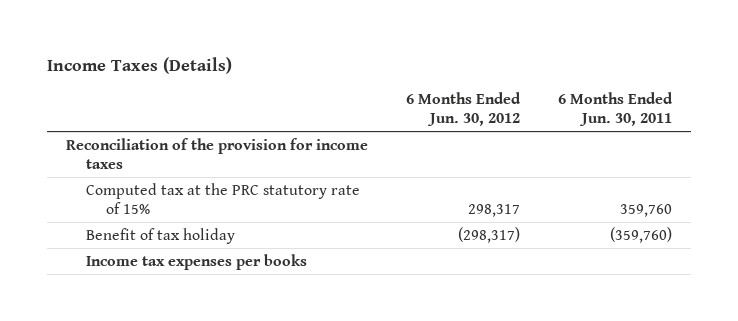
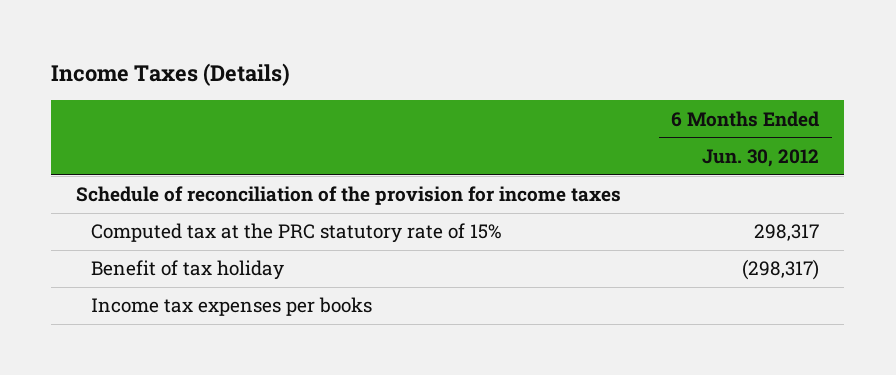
- | 6 Months Ended Jun. 30, 2012 | 6 Months Ended Jun. 30, 2011
+ | 6 Months Ended Jun. 30, 2012
- Reconciliation of the provision for income taxes
+ Schedule of reconciliation of the provision for income taxes

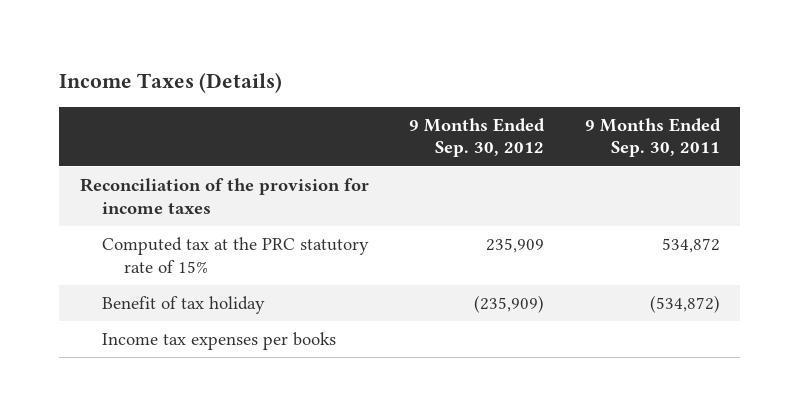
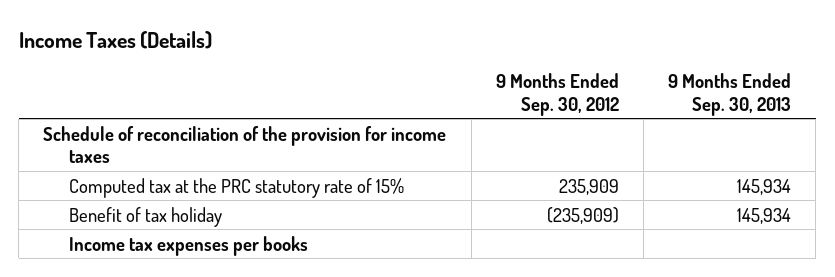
- | 9 Months Ended Sep. 30, 2012 | 9 Months Ended Sep. 30, 2011
+ | 9 Months Ended Sep. 30, 2012 | 9 Months Ended Sep. 30, 2013
- Reconciliation of the provision for income taxes
+ Schedule of reconciliation of the provision for income taxes

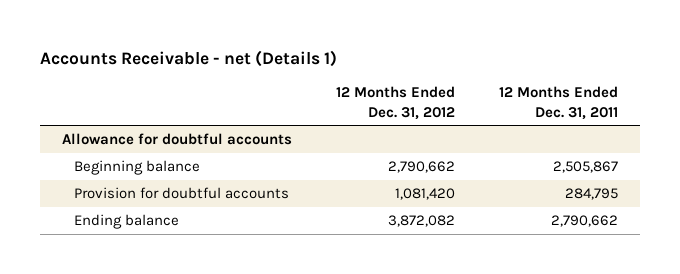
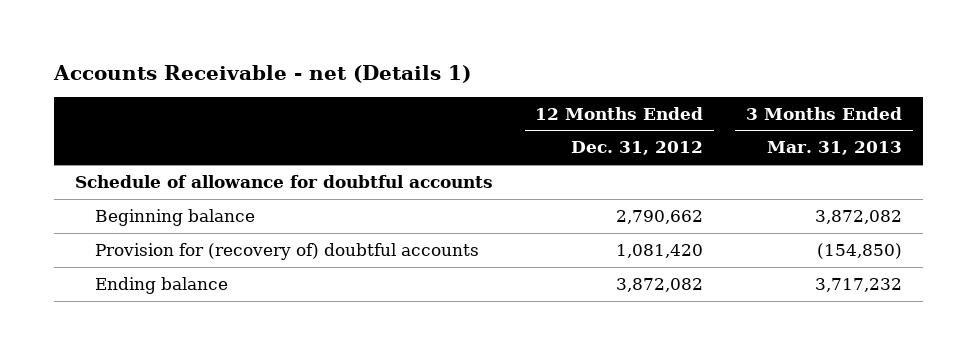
- | 12 Months Ended Dec. 31, 2012 | 12 Months Ended Dec. 31, 2011
+ | 12 Months Ended Dec. 31, 2012 | 3 Months Ended Mar. 31, 2013
- Allowance for doubtful accounts
+ Schedule of allowance for doubtful accounts
- Provision for doubtful accounts | 1,081,420 | 284,795
+ Provision for (recovery of) doubtful accounts | 1,081,420 | (154,850)

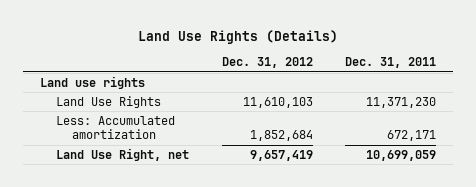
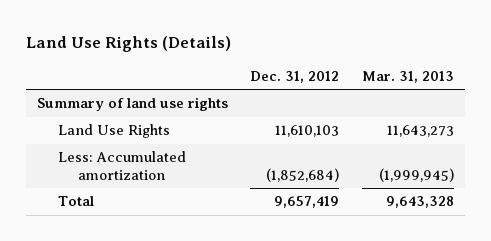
- | Dec. 31, 2012 | Dec. 31, 2011
+ | Dec. 31, 2012 | Mar. 31, 2013
- Land use rights
+ Summary of land use rights
- Less: Accumulated amortization | 1,852,684 | 672,171
- Land Use Right, net | 9,657,419 | 10,699,059
+ Less: Accumulated amortization | (1,852,684) | (1,999,945)
+ Total | 9,657,419 | 9,643,328

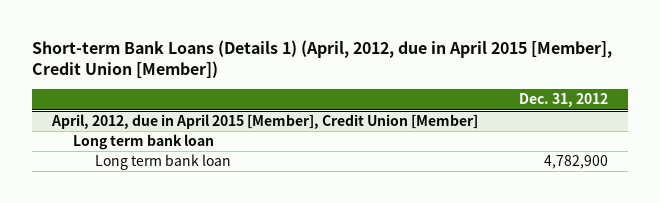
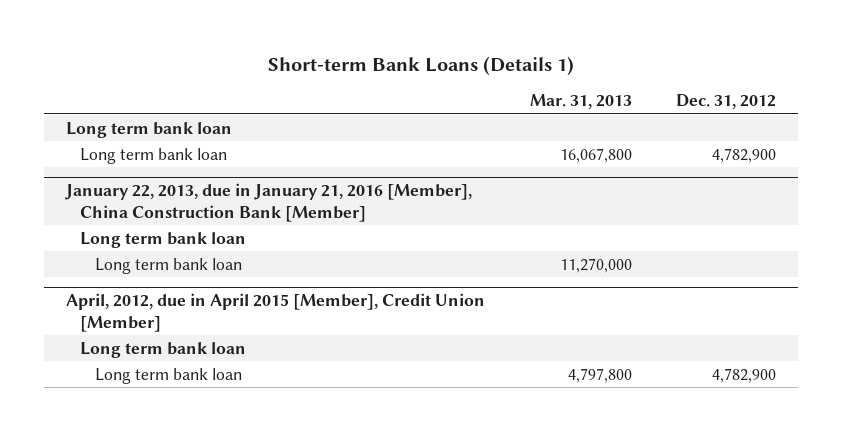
- Short-term Bank Loans (Details 1) (April, 2012, due in April 2015 [Member], Credit Union [Member])
+ Short-term Bank Loans (Details 1)
- | Dec. 31, 2012
+ | Mar. 31, 2013 | Dec. 31, 2012
+ Long term bank loan
+ Long term bank loan | 16,067,800 | 4,782,900
+ January 22, 2013, due in January 21, 2016 [Member], China Construction Bank [Member]
+ Long term bank loan
+ Long term bank loan | 11,270,000 |

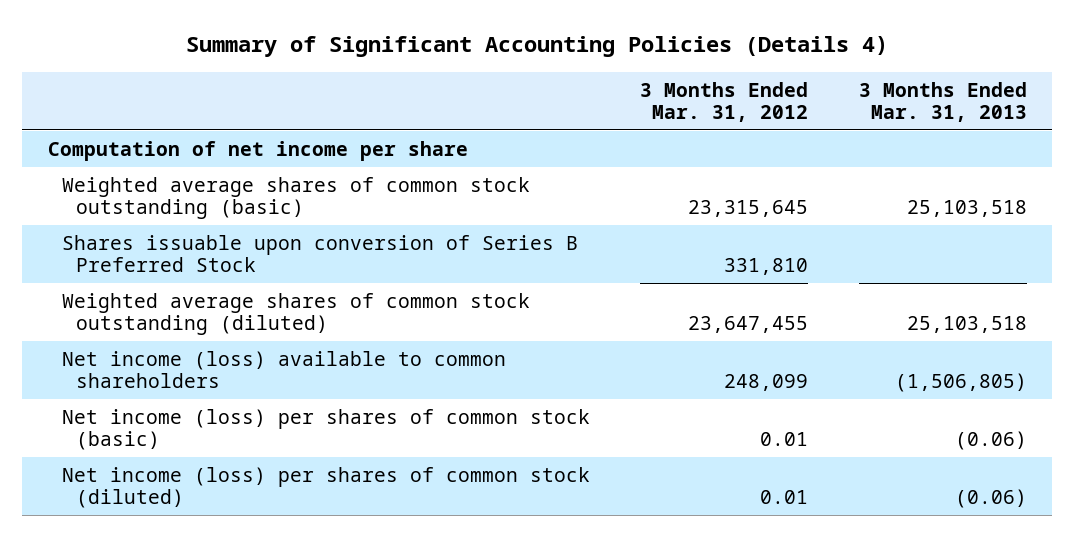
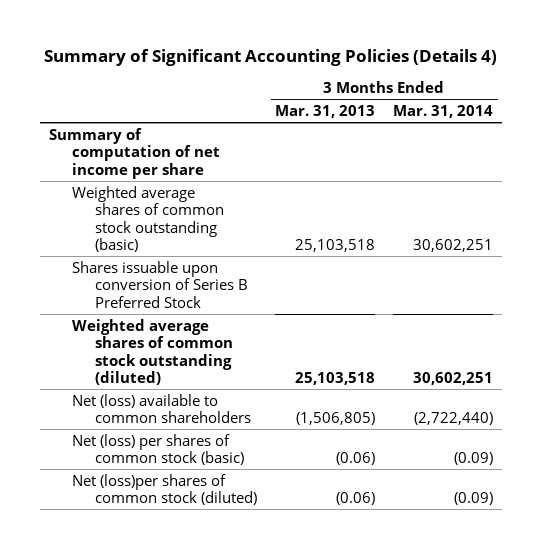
- | 3 Months Ended Mar. 31, 2012 | 3 Months Ended Mar. 31, 2013
+ | 3 Months Ended Mar. 31, 2013 | 3 Months Ended Mar. 31, 2014
- Computation of net income per share
+ Summary of computation of net income per share
- Net income (loss) available to common shareholders | 248,099 | (1,506,805)
- Net income (loss) per shares of common stock (basic) | 0.01 | (0.06)
- Net income (loss) per shares of common stock (diluted) | 0.01 | (0.06)
+ Net (loss) available to common shareholders | (1,506,805) | (2,722,440)
+ Net (loss) per shares of common stock (basic) | (0.06) | (0.09)
+ Net (loss)per shares of common stock (diluted) | (0.06) | (0.09)

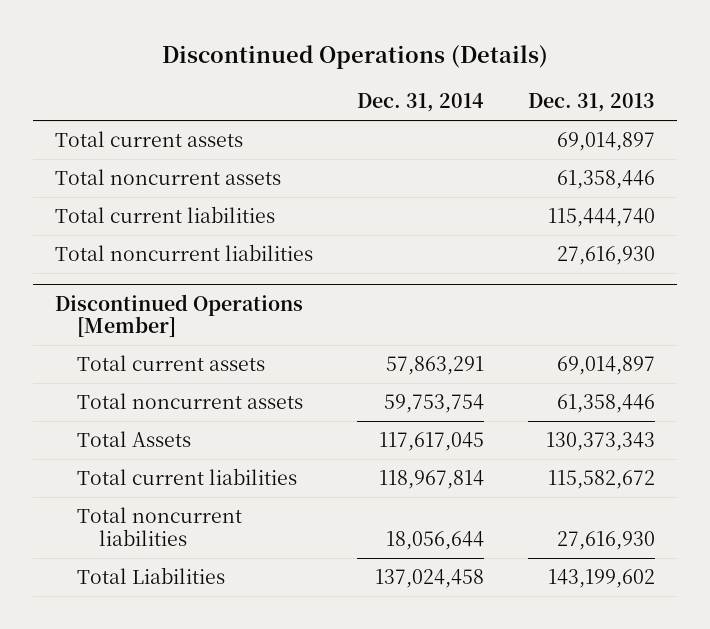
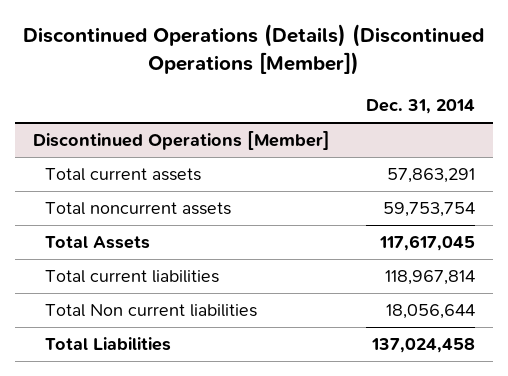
- Discontinued Operations (Details)
+ Discontinued Operations (Details) (Discontinued Operations [Member])
- | Dec. 31, 2014 | Dec. 31, 2013
+ | Dec. 31, 2014
- Total current assets | | 69,014,897
- Total noncurrent assets | | 61,358,446
- Total current liabilities | | 115,444,740
- Total noncurrent liabilities | | 27,616,930
@ Discontinued Operations [Member]
- Total noncurrent liabilities | 18,056,644 | 27,616,930
+ Total Non current liabilities | 18,056,644

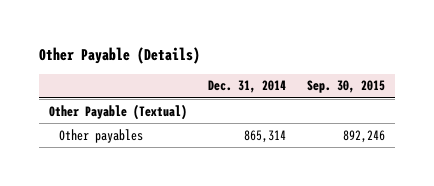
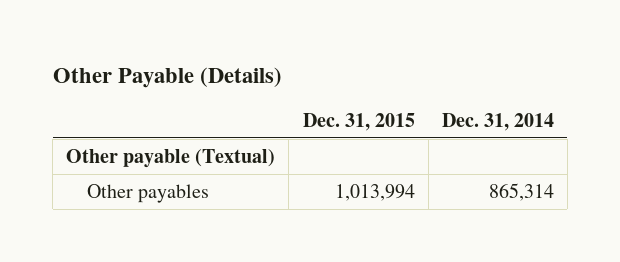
- | Dec. 31, 2014 | Sep. 30, 2015
+ | Dec. 31, 2015 | Dec. 31, 2014
- Other Payable (Textual)
+ Other payable (Textual)

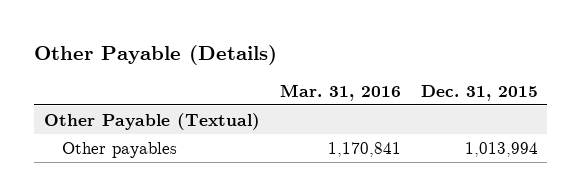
- | Dec. 31, 2015 | Dec. 31, 2014
+ | Mar. 31, 2016 | Dec. 31, 2015
- Other payable (Textual)
+ Other Payable (Textual)

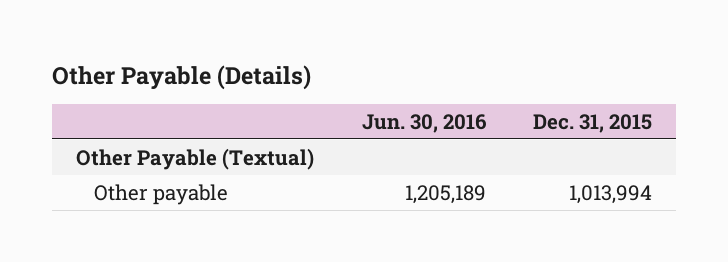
- | Mar. 31, 2016 | Dec. 31, 2015
+ | Jun. 30, 2016 | Dec. 31, 2015
- Other payables | 1,170,841 | 1,013,994
+ Other payable | 1,205,189 | 1,013,994

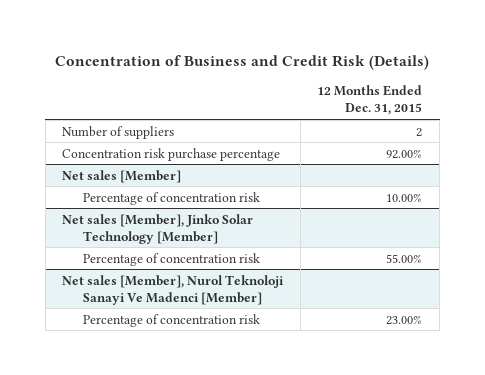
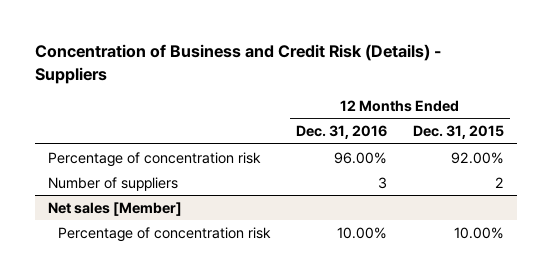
- Concentration of Business and Credit Risk (Details)
+ Concentration of Business and Credit Risk (Details) - Suppliers
- | 12 Months Ended Dec. 31, 2015
+ | 12 Months Ended Dec. 31, 2016 | 12 Months Ended Dec. 31, 2015
+ Percentage of concentration risk | 96.00% | 92.00%
- Concentration risk purchase percentage | 92.00%
- Net sales [Member], Jinko Solar Technology [Member]
- Percentage of concentration risk | 55.00%
- Net sales [Member], Nurol Teknoloji Sanayi Ve Madenci [Member]
- Percentage of concentration risk | 23.00%

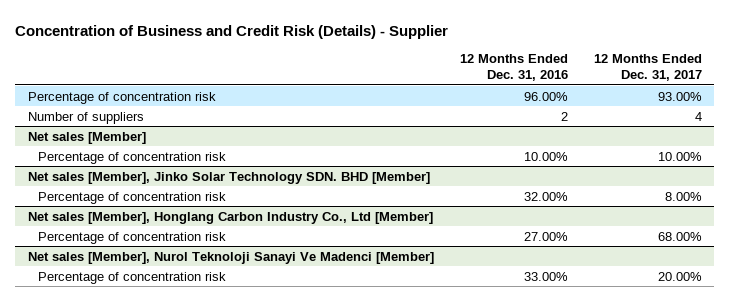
- Concentration of Business and Credit Risk (Details) - Suppliers
+ Concentration of Business and Credit Risk (Details) - Supplier
- | 12 Months Ended Dec. 31, 2016 | 12 Months Ended Dec. 31, 2015
+ | 12 Months Ended Dec. 31, 2016 | 12 Months Ended Dec. 31, 2017
- Number of suppliers | 3 | 2
+ Number of suppliers | 2 | 4
+ Net sales [Member], Jinko Solar Technology SDN. BHD [Member]
+ Percentage of concentration risk | 32.00% | 8.00%
+ Net sales [Member], Honglang Carbon Industry Co., Ltd [Member]
+ Percentage of concentration risk | 27.00% | 68.00%
+ Net sales [Member], Nurol Teknoloji Sanayi Ve Madenci [Member]
+ Percentage of concentration risk | 33.00% | 20.00%

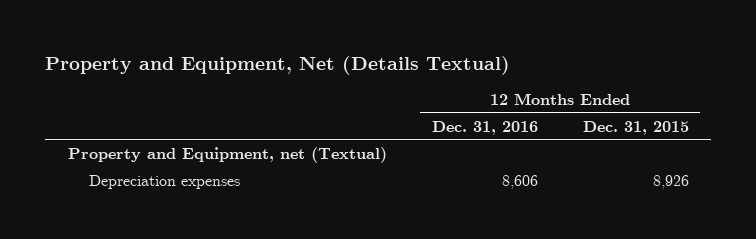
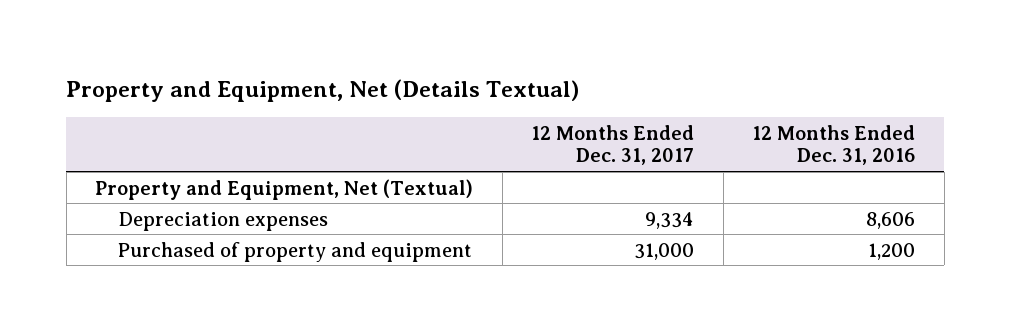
- | 12 Months Ended Dec. 31, 2016 | 12 Months Ended Dec. 31, 2015
+ | 12 Months Ended Dec. 31, 2017 | 12 Months Ended Dec. 31, 2016
- Property and Equipment, net (Textual)
+ Property and Equipment, Net (Textual)
+ Purchased of property and equipment | 31,000 | 1,200

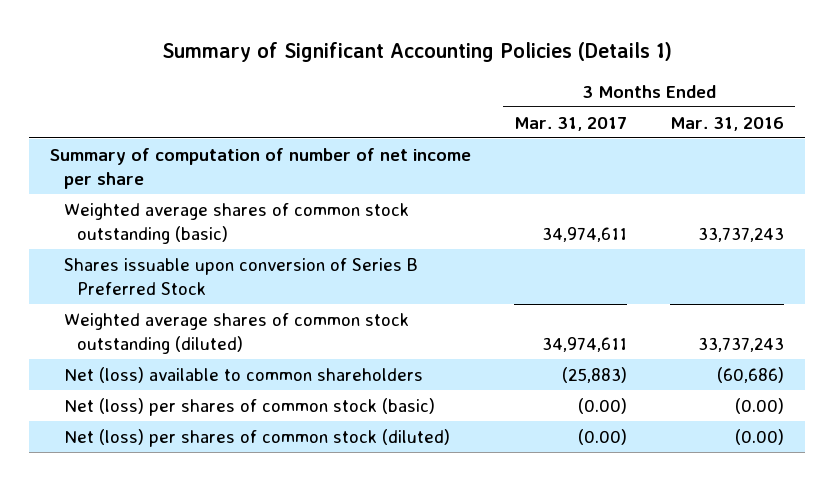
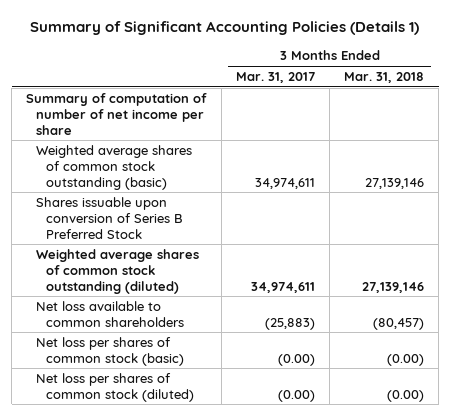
- | 3 Months Ended Mar. 31, 2017 | 3 Months Ended Mar. 31, 2016
+ | 3 Months Ended Mar. 31, 2017 | 3 Months Ended Mar. 31, 2018
- Net (loss) available to common shareholders | (25,883) | (60,686)
- Net (loss) per shares of common stock (basic) | (0.00) | (0.00)
- Net (loss) per shares of common stock (diluted) | (0.00) | (0.00)
+ Net loss available to common shareholders | (25,883) | (80,457)
+ Net loss per shares of common stock (basic) | (0.00) | (0.00)
+ Net loss per shares of common stock (diluted) | (0.00) | (0.00)

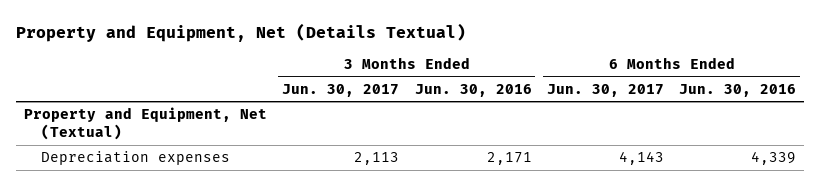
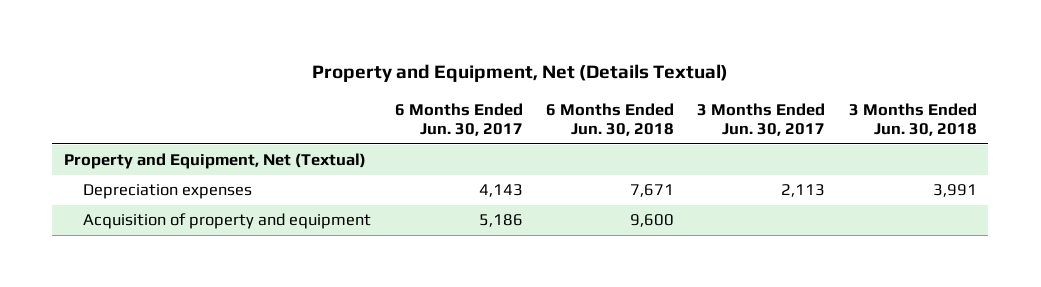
- | 3 Months Ended Jun. 30, 2017 | 3 Months Ended Jun. 30, 2016 | 6 Months Ended Jun. 30, 2017 | 6 Months Ended Jun. 30, 2016
+ | 6 Months Ended Jun. 30, 2017 | 6 Months Ended Jun. 30, 2018 | 3 Months Ended Jun. 30, 2017 | 3 Months Ended Jun. 30, 2018
+ Acquisition of property and equipment | 5,186 | 9,600 | |

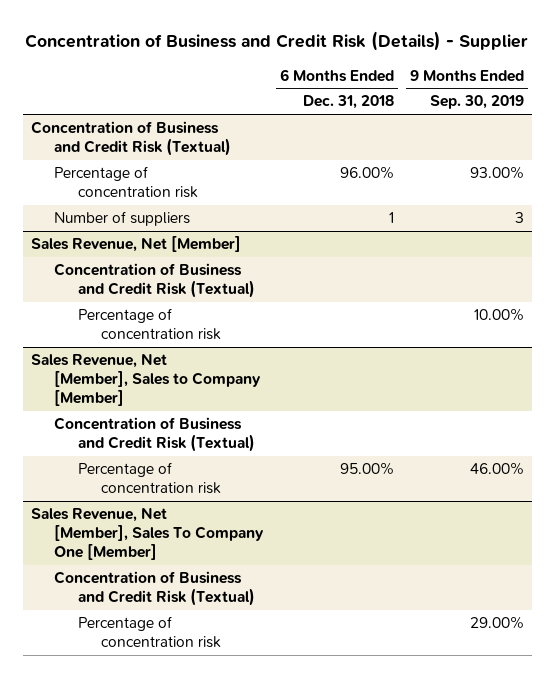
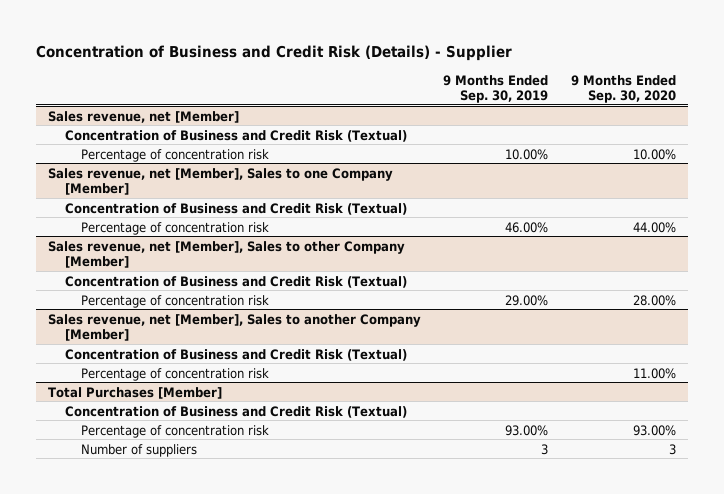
- | 6 Months Ended Dec. 31, 2018 | 9 Months Ended Sep. 30, 2019
+ | 9 Months Ended Sep. 30, 2019 | 9 Months Ended Sep. 30, 2020
- Concentration of Business and Credit Risk (Textual)
- Percentage of concentration risk | 96.00% | 93.00%
- Number of suppliers | 1 | 3
- Sales Revenue, Net [Member]
+ Sales revenue, net [Member]
- Sales Revenue, Net [Member], Sales to Company [Member]
+ Sales revenue, net [Member], Sales to one Company [Member]
- Sales Revenue, Net [Member], Sales To Company One [Member]
+ Sales revenue, net [Member], Sales to other Company [Member]
+ Sales revenue, net [Member], Sales to another Company [Member]
+ Concentration of Business and Credit Risk (Textual)
+ Percentage of concentration risk | | 11.00%
+ Total Purchases [Member]
+ Concentration of Business and Credit Risk (Textual)
+ Percentage of concentration risk | 93.00% | 93.00%
+ Number of suppliers | 3 | 3

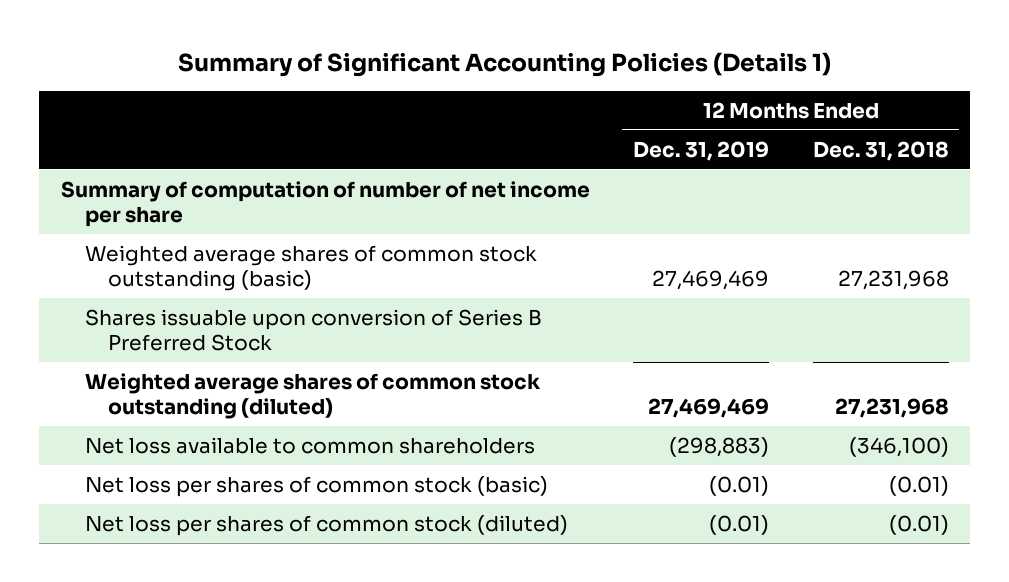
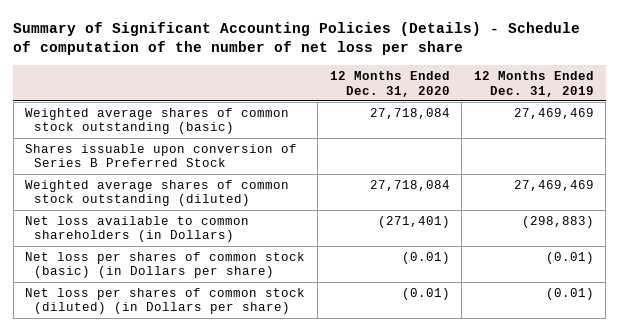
- Summary of Significant Accounting Policies (Details 1)
+ Summary of Significant Accounting Policies (Details) - Schedule of computation of the number of net loss per share
- | 12 Months Ended Dec. 31, 2019 | 12 Months Ended Dec. 31, 2018
+ | 12 Months Ended Dec. 31, 2020 | 12 Months Ended Dec. 31, 2019
- Summary of computation of number of net income per share
- Net loss available to common shareholders | (298,883) | (346,100)
- Net loss per shares of common stock (basic) | (0.01) | (0.01)
- Net loss per shares of common stock (diluted) | (0.01) | (0.01)
+ Net loss available to common shareholders (in Dollars) | (271,401) | (298,883)
+ Net loss per shares of common stock (basic) (in Dollars per share) | (0.01) | (0.01)
+ Net loss per shares of common stock (diluted) (in Dollars per share) | (0.01) | (0.01)

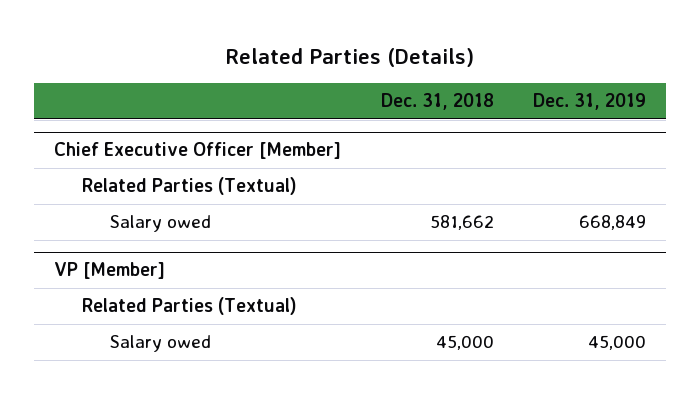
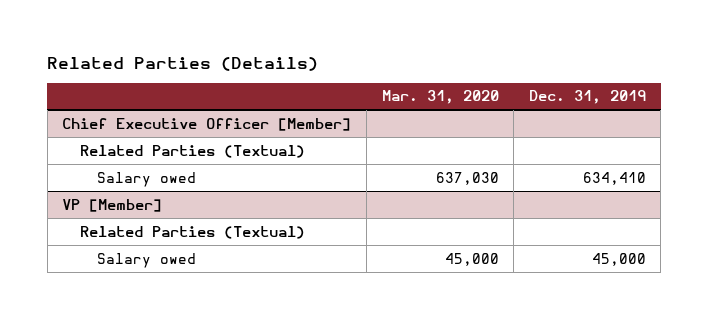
- | Dec. 31, 2018 | Dec. 31, 2019
+ | Mar. 31, 2020 | Dec. 31, 2019
@ Chief Executive Officer [Member]
- Salary owed | 581,662 | 668,849
+ Salary owed | 637,030 | 634,410

